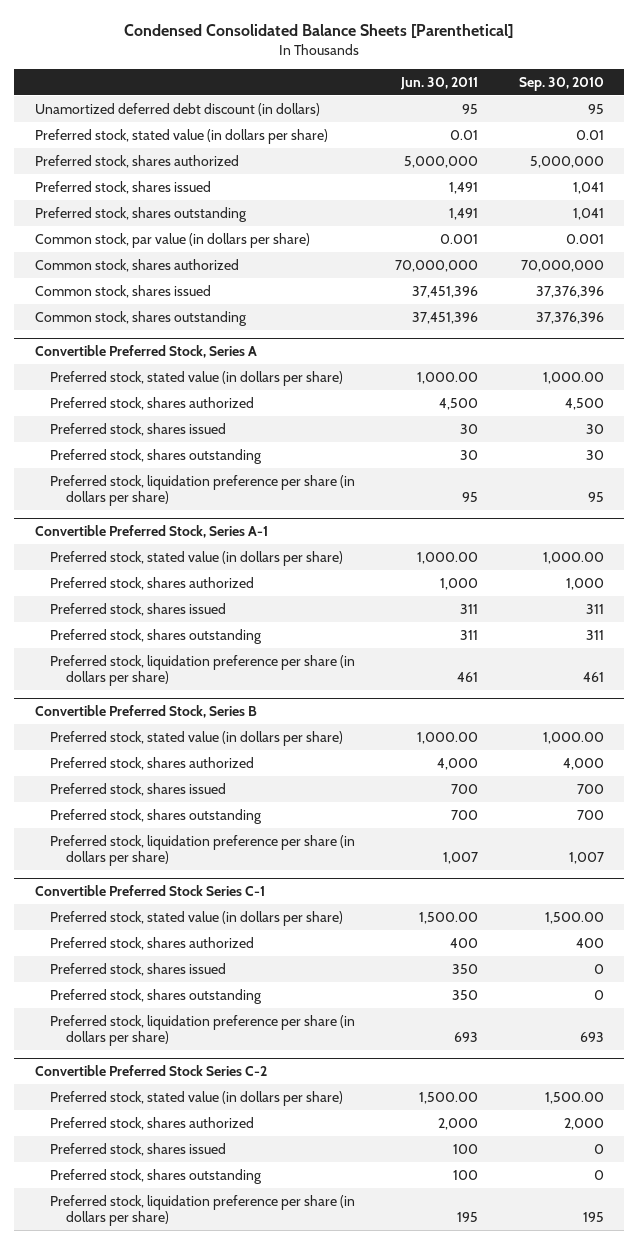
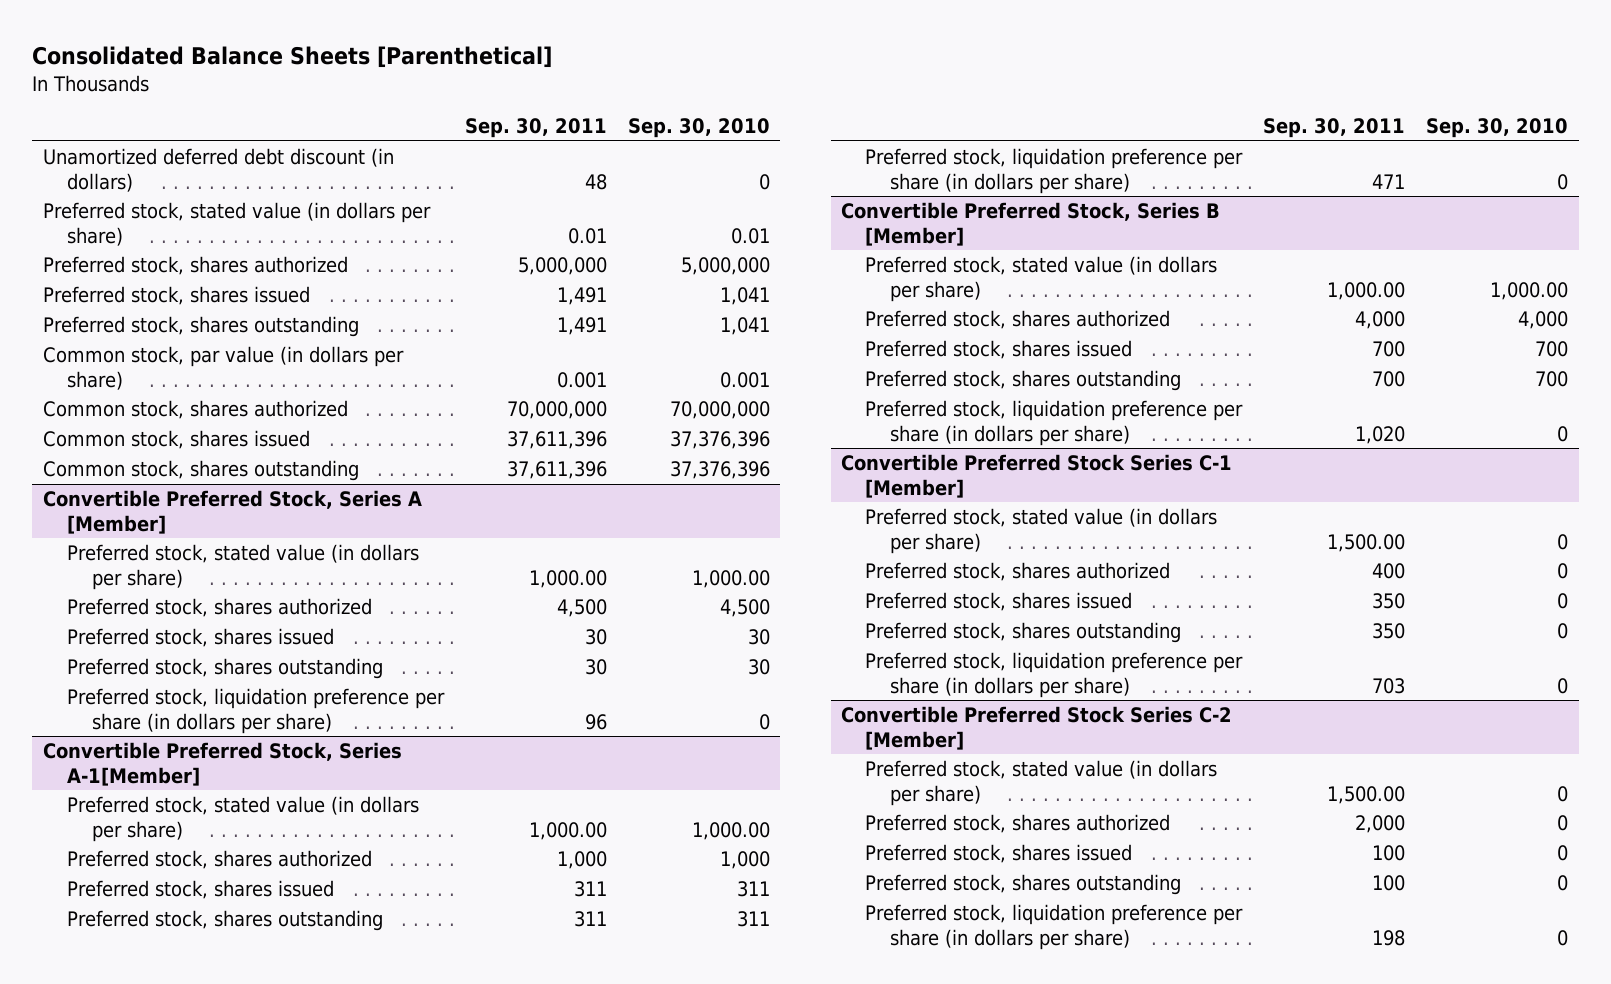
- Condensed Consolidated Balance Sheets [Parenthetical]
+ Consolidated Balance Sheets [Parenthetical]
- | Jun. 30, 2011 | Sep. 30, 2010
+ | Sep. 30, 2011 | Sep. 30, 2010
- Unamortized deferred debt discount (in dollars) | 95 | 95
+ Unamortized deferred debt discount (in dollars) | 48 | 0
- Convertible Preferred Stock, Series A
+ Convertible Preferred Stock, Series A [Member]
- Preferred stock, liquidation preference per share (in dollars per share) | 95 | 95
- Convertible Preferred Stock, Series A-1
+ Preferred stock, liquidation preference per share (in dollars per share) | 96 | 0
+ Convertible Preferred Stock, Series A-1[Member]
- Preferred stock, liquidation preference per share (in dollars per share) | 461 | 461
- Convertible Preferred Stock, Series B
+ Preferred stock, liquidation preference per share (in dollars per share) | 471 | 0
+ Convertible Preferred Stock, Series B [Member]
- Preferred stock, liquidation preference per share (in dollars per share) | 1,007 | 1,007
- Convertible Preferred Stock Series C-1
- Preferred stock, stated value (in dollars per share) | 1,500.00 | 1,500.00
- Preferred stock, shares authorized | 400 | 400
+ Preferred stock, liquidation preference per share (in dollars per share) | 1,020 | 0
+ Convertible Preferred Stock Series C-1 [Member]
+ Preferred stock, stated value (in dollars per share) | 1,500.00 | 0
+ Preferred stock, shares authorized | 400 | 0
- Preferred stock, liquidation preference per share (in dollars per share) | 693 | 693
- Convertible Preferred Stock Series C-2
- Preferred stock, stated value (in dollars per share) | 1,500.00 | 1,500.00
- Preferred stock, shares authorized | 2,000 | 2,000
+ Preferred stock, liquidation preference per share (in dollars per share) | 703 | 0
+ Convertible Preferred Stock Series C-2 [Member]
+ Preferred stock, stated value (in dollars per share) | 1,500.00 | 0
+ Preferred stock, shares authorized | 2,000 | 0
- Preferred stock, liquidation preference per share (in dollars per share) | 195 | 195
+ Preferred stock, liquidation preference per share (in dollars per share) | 198 | 0

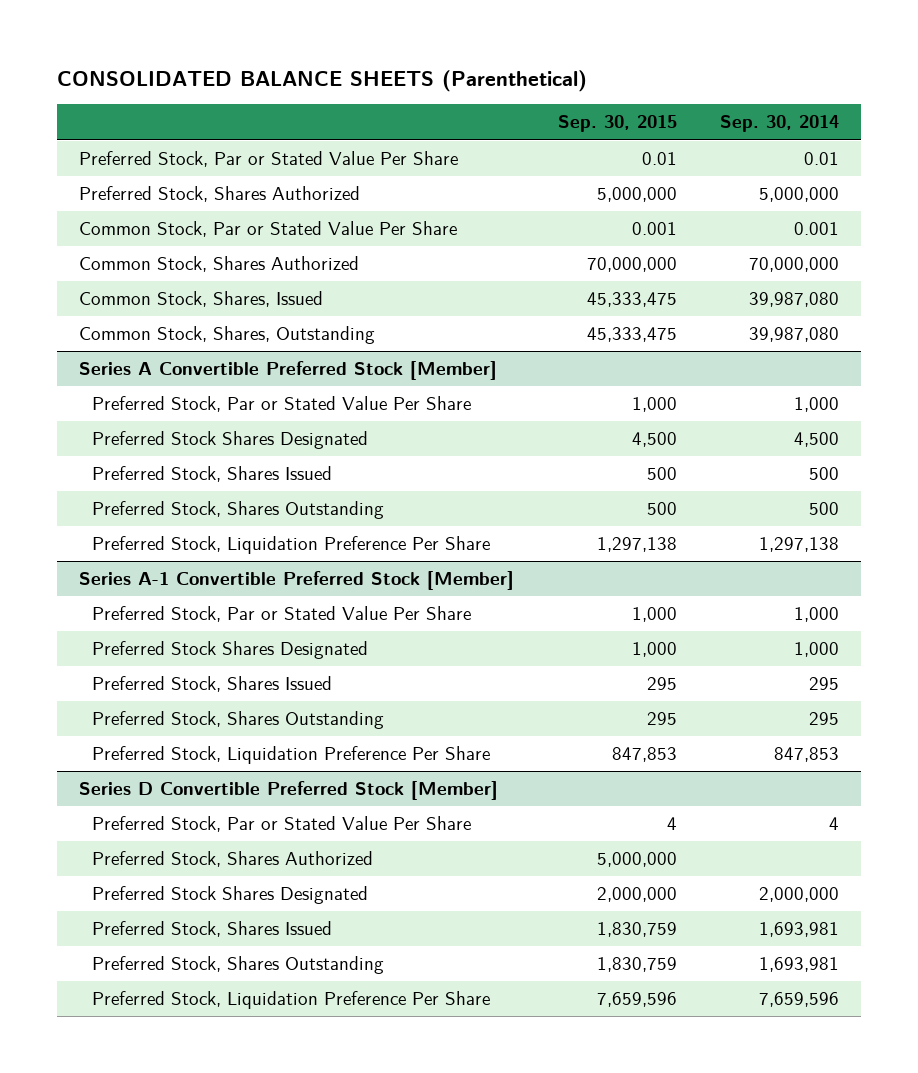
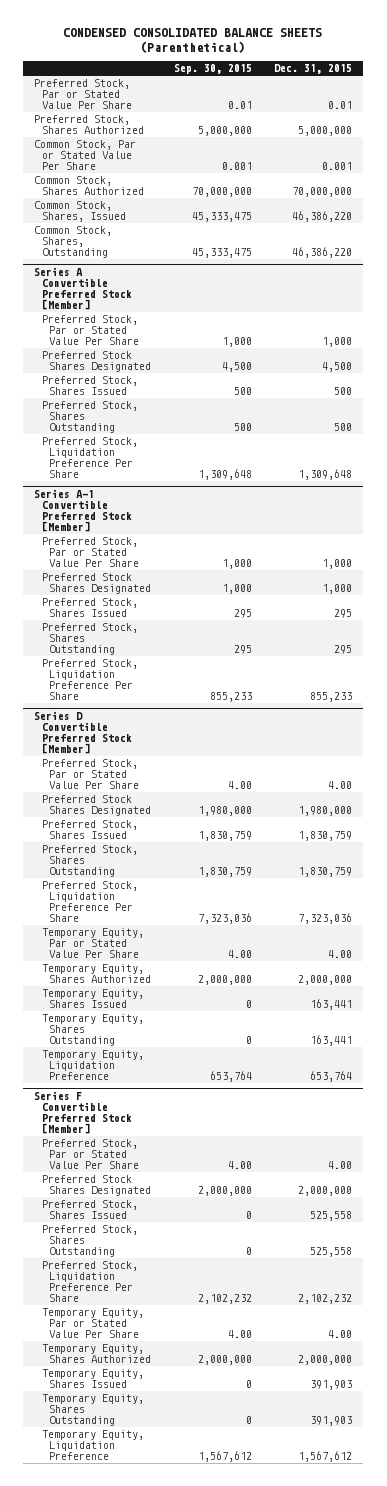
- CONSOLIDATED BALANCE SHEETS (Parenthetical)
+ CONDENSED CONSOLIDATED BALANCE SHEETS (Parenthetical)
- | Sep. 30, 2015 | Sep. 30, 2014
+ | Sep. 30, 2015 | Dec. 31, 2015
@ Series A Convertible Preferred Stock [Member]
- Preferred Stock, Liquidation Preference Per Share | 1,297,138 | 1,297,138
+ Preferred Stock, Liquidation Preference Per Share | 1,309,648 | 1,309,648
@ Series A-1 Convertible Preferred Stock [Member]
- Preferred Stock, Liquidation Preference Per Share | 847,853 | 847,853
+ Preferred Stock, Liquidation Preference Per Share | 855,233 | 855,233
@ Series D Convertible Preferred Stock [Member]
- Preferred Stock, Par or Stated Value Per Share | 4 | 4
- Preferred Stock, Shares Authorized | 5,000,000 |
- Preferred Stock Shares Designated | 2,000,000 | 2,000,000
+ Preferred Stock, Par or Stated Value Per Share | 4.00 | 4.00
+ Preferred Stock Shares Designated | 1,980,000 | 1,980,000
- Preferred Stock, Liquidation Preference Per Share | 7,659,596 | 7,659,596
+ Preferred Stock, Liquidation Preference Per Share | 7,323,036 | 7,323,036
+ Temporary Equity, Par or Stated Value Per Share | 4.00 | 4.00
+ Temporary Equity, Shares Authorized | 2,000,000 | 2,000,000
+ Temporary Equity, Shares Issued | 0 | 163,441
+ Temporary Equity, Shares Outstanding | 0 | 163,441
+ Temporary Equity, Liquidation Preference | 653,764 | 653,764
+ Series F Convertible Preferred Stock [Member]
+ Preferred Stock, Par or Stated Value Per Share | 4.00 | 4.00
+ Preferred Stock Shares Designated | 2,000,000 | 2,000,000
+ Preferred Stock, Shares Issued | 0 | 525,558
+ Preferred Stock, Shares Outstanding | 0 | 525,558
+ Preferred Stock, Liquidation Preference Per Share | 2,102,232 | 2,102,232
+ Temporary Equity, Par or Stated Value Per Share | 4.00 | 4.00
+ Temporary Equity, Shares Authorized | 2,000,000 | 2,000,000
+ Temporary Equity, Shares Issued | 0 | 391,903
+ Temporary Equity, Shares Outstanding | 0 | 391,903
+ Temporary Equity, Liquidation Preference | 1,567,612 | 1,567,612

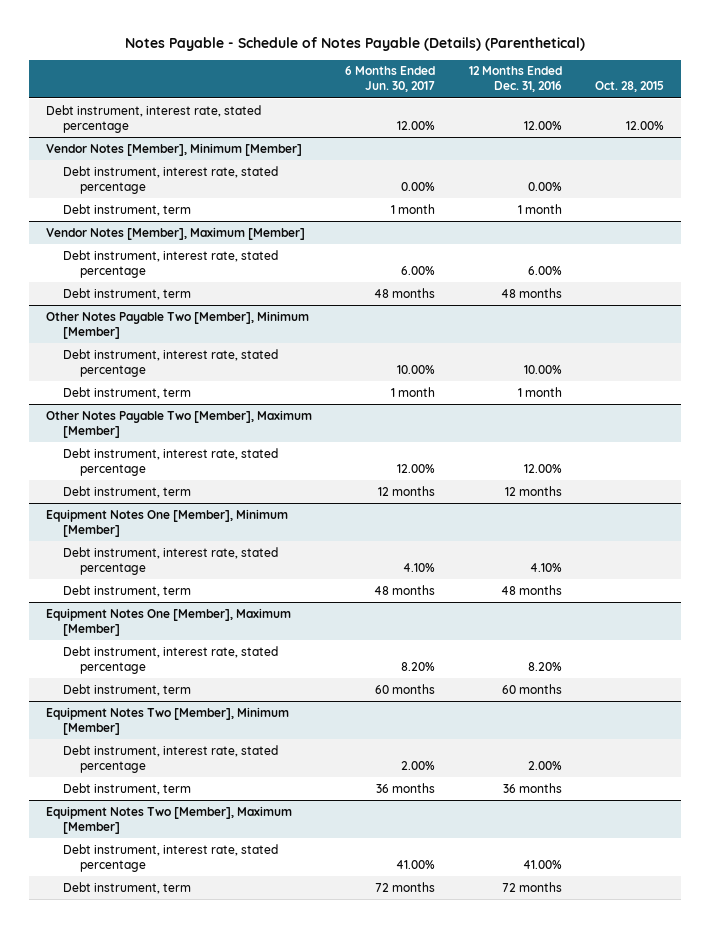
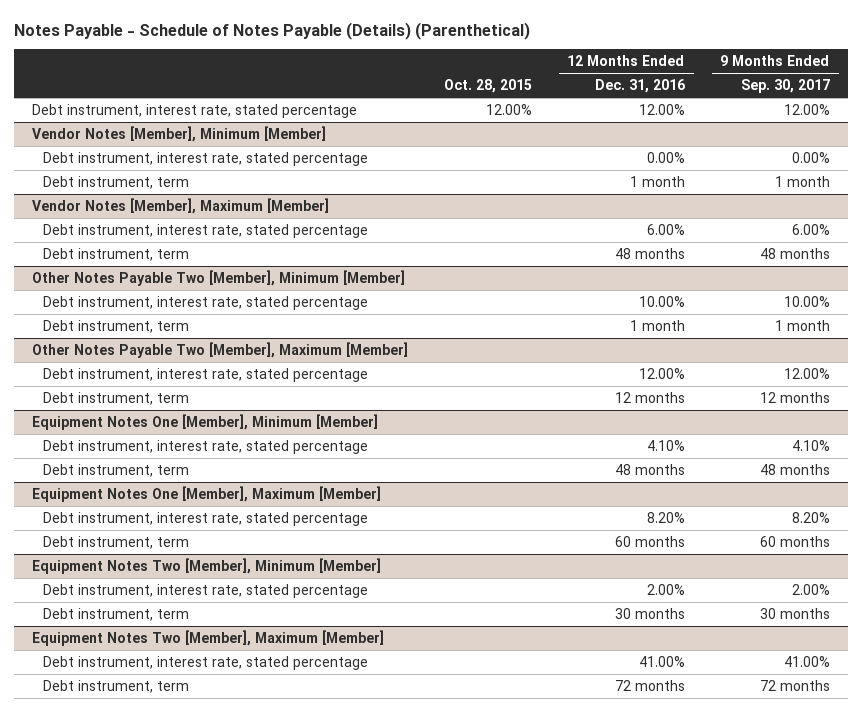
- | 6 Months Ended Jun. 30, 2017 | 12 Months Ended Dec. 31, 2016 | Oct. 28, 2015
+ | Oct. 28, 2015 | 12 Months Ended Dec. 31, 2016 | 9 Months Ended Sep. 30, 2017
@ Equipment Notes Two [Member], Minimum [Member]
- Debt instrument, term | 36 months | 36 months |
+ Debt instrument, term | | 30 months | 30 months

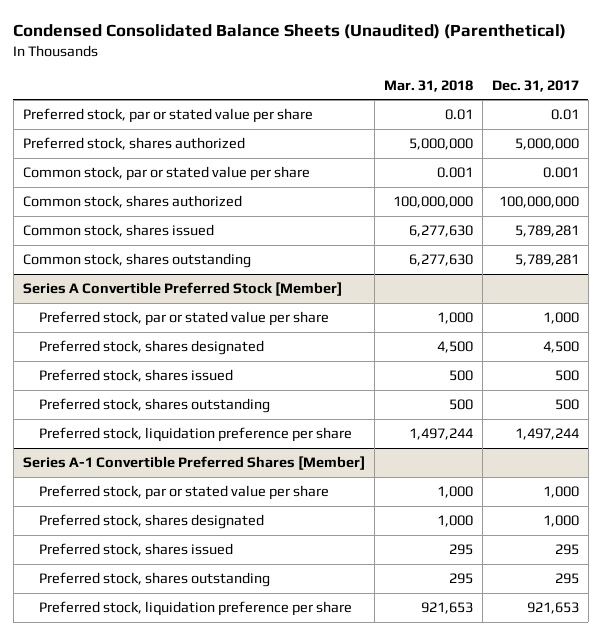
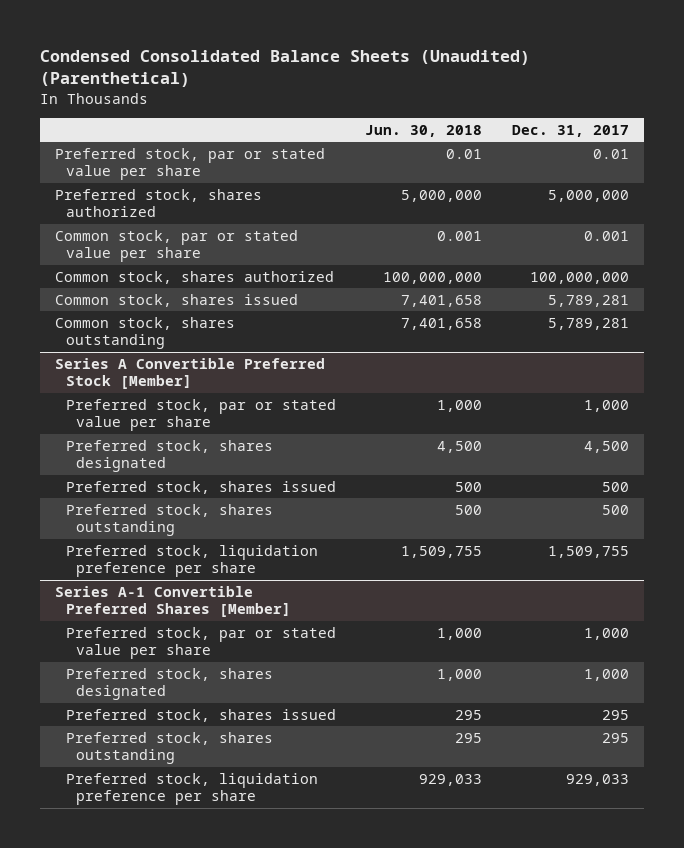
- | Mar. 31, 2018 | Dec. 31, 2017
+ | Jun. 30, 2018 | Dec. 31, 2017
@ Series A Convertible Preferred Stock [Member]
- Preferred stock, liquidation preference per share | 1,497,244 | 1,497,244
+ Preferred stock, liquidation preference per share | 1,509,755 | 1,509,755
@ Series A-1 Convertible Preferred Shares [Member]
- Preferred stock, liquidation preference per share | 921,653 | 921,653
+ Preferred stock, liquidation preference per share | 929,033 | 929,033

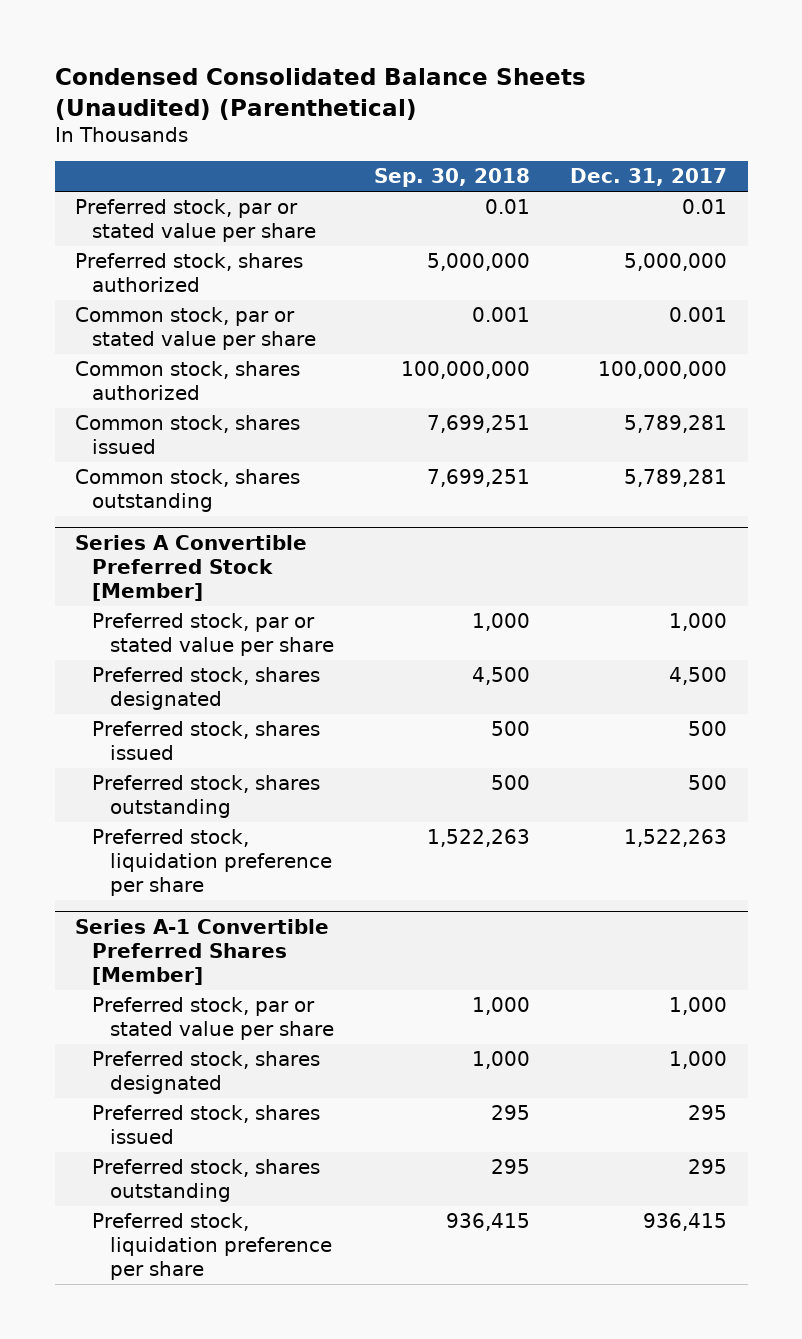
- | Jun. 30, 2018 | Dec. 31, 2017
+ | Sep. 30, 2018 | Dec. 31, 2017
@ Series A Convertible Preferred Stock [Member]
- Preferred stock, liquidation preference per share | 1,509,755 | 1,509,755
+ Preferred stock, liquidation preference per share | 1,522,263 | 1,522,263
@ Series A-1 Convertible Preferred Shares [Member]
- Preferred stock, liquidation preference per share | 929,033 | 929,033
+ Preferred stock, liquidation preference per share | 936,415 | 936,415

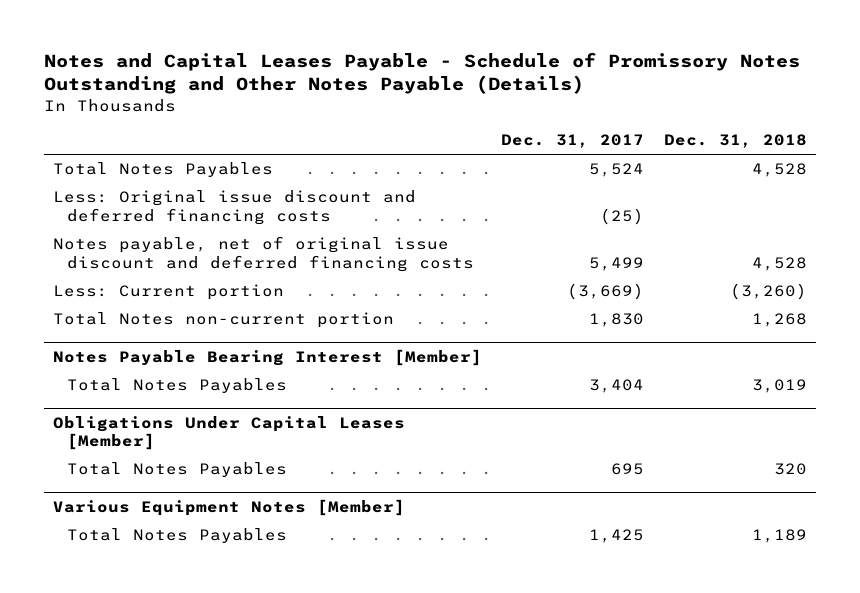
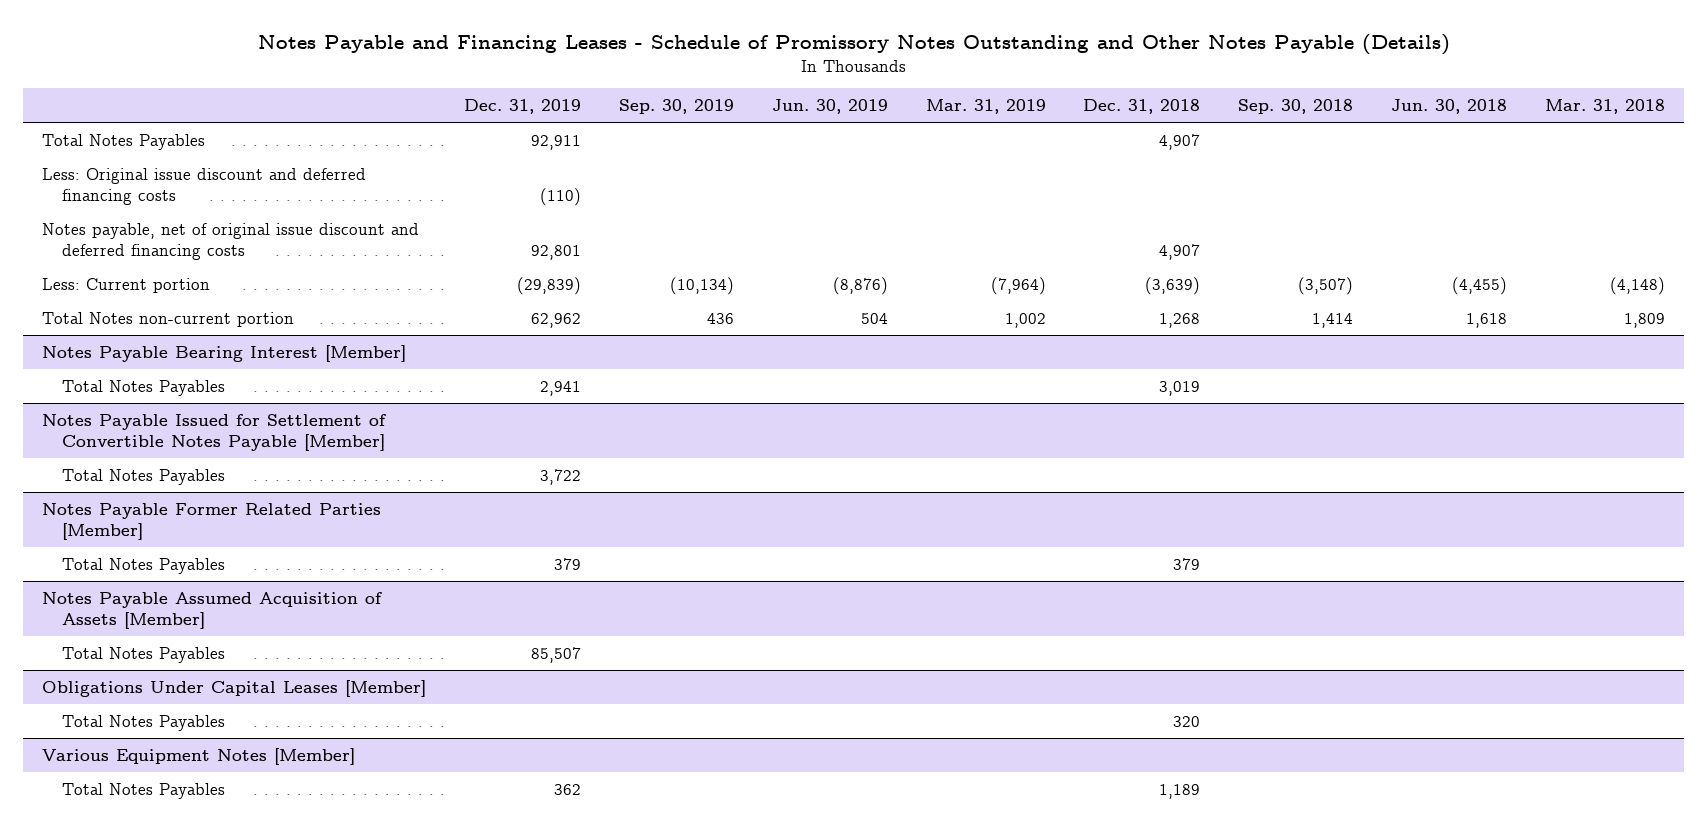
- Notes and Capital Leases Payable - Schedule of Promissory Notes Outstanding and Other Notes Payable (Details)
+ Notes Payable and Financing Leases - Schedule of Promissory Notes Outstanding and Other Notes Payable (Details)
- | Dec. 31, 2017 | Dec. 31, 2018
+ | Dec. 31, 2019 | Sep. 30, 2019 | Jun. 30, 2019 | Mar. 31, 2019 | Dec. 31, 2018 | Sep. 30, 2018 | Jun. 30, 2018 | Mar. 31, 2018
- Total Notes Payables | 5,524 | 4,528
+ Total Notes Payables | 92,911 | | | | 4,907 | | |
- Notes payable, net of original issue discount and deferred financing costs | 5,499 | 4,528
- Less: Current portion | (3,669) | (3,260)
+ Notes payable, net of original issue discount and deferred financing costs | 92,801 | | | | 4,907 | | |
+ Less: Current portion | (29,839) | (10,134) | (8,876) | (7,964) | (3,639) | (3,507) | (4,455) | (4,148)
+ Notes Payable Issued for Settlement of Convertible Notes Payable [Member]
+ Total Notes Payables | 3,722 | | | | | | |
+ Notes Payable Former Related Parties [Member]
+ Total Notes Payables | 379 | | | | 379 | | |
+ Notes Payable Assumed Acquisition of Assets [Member]
+ Total Notes Payables | 85,507 | | | | | | |

